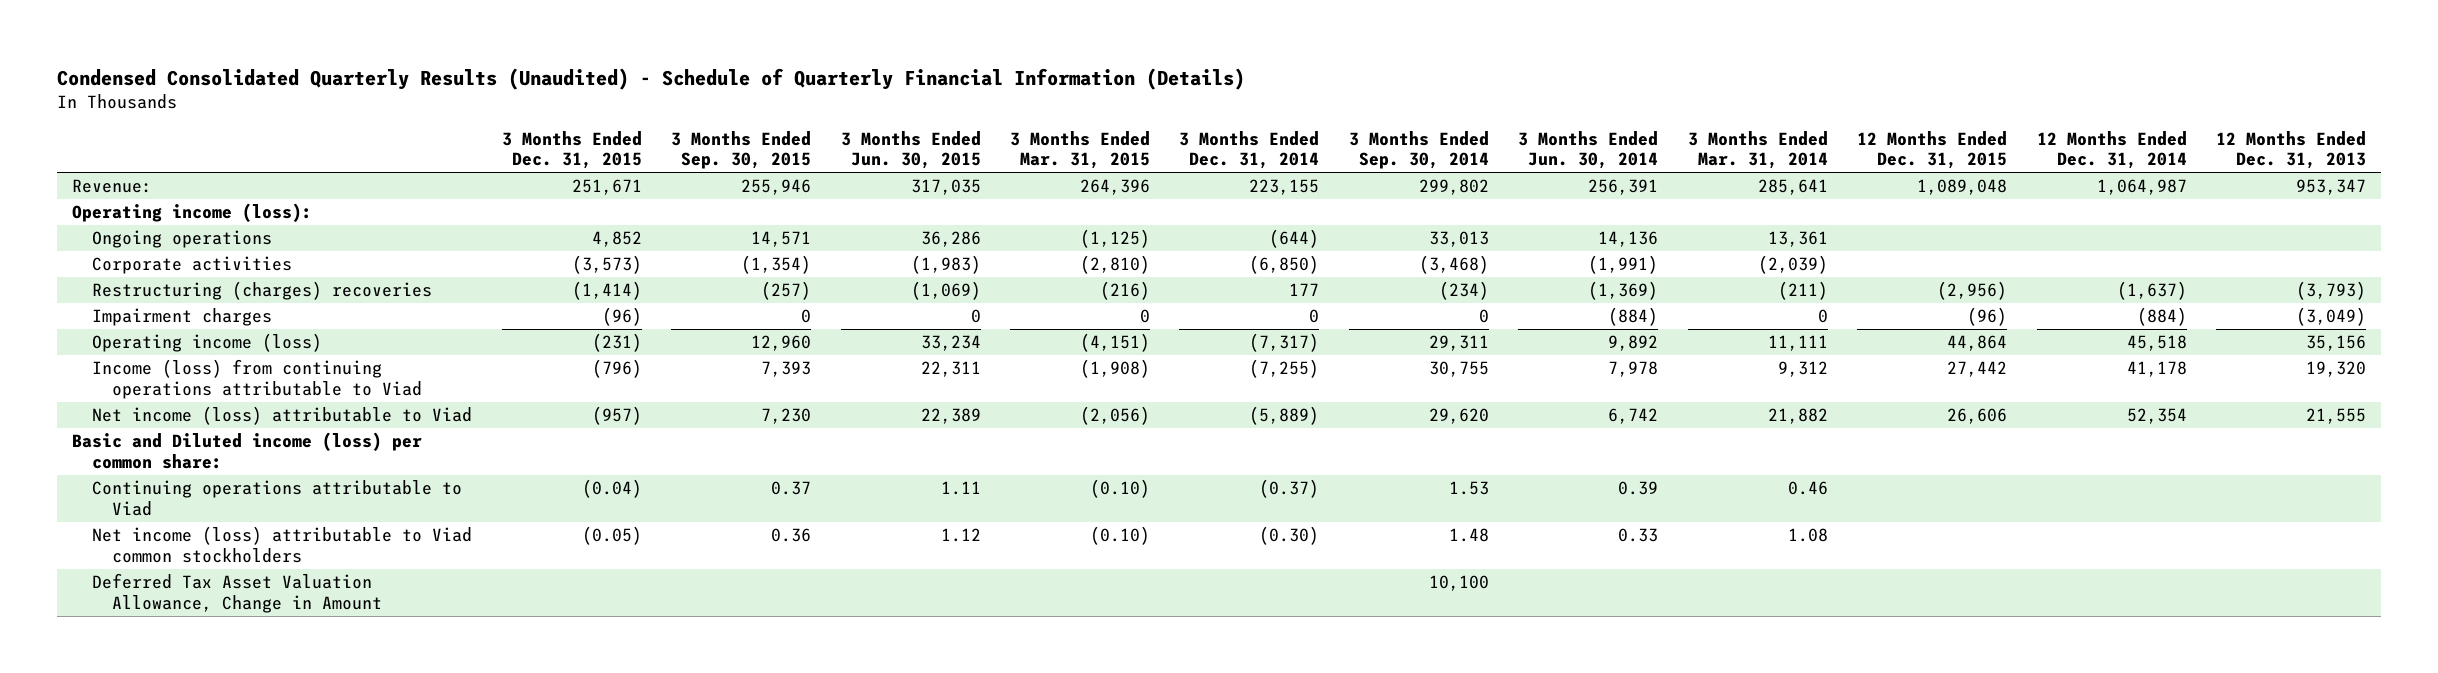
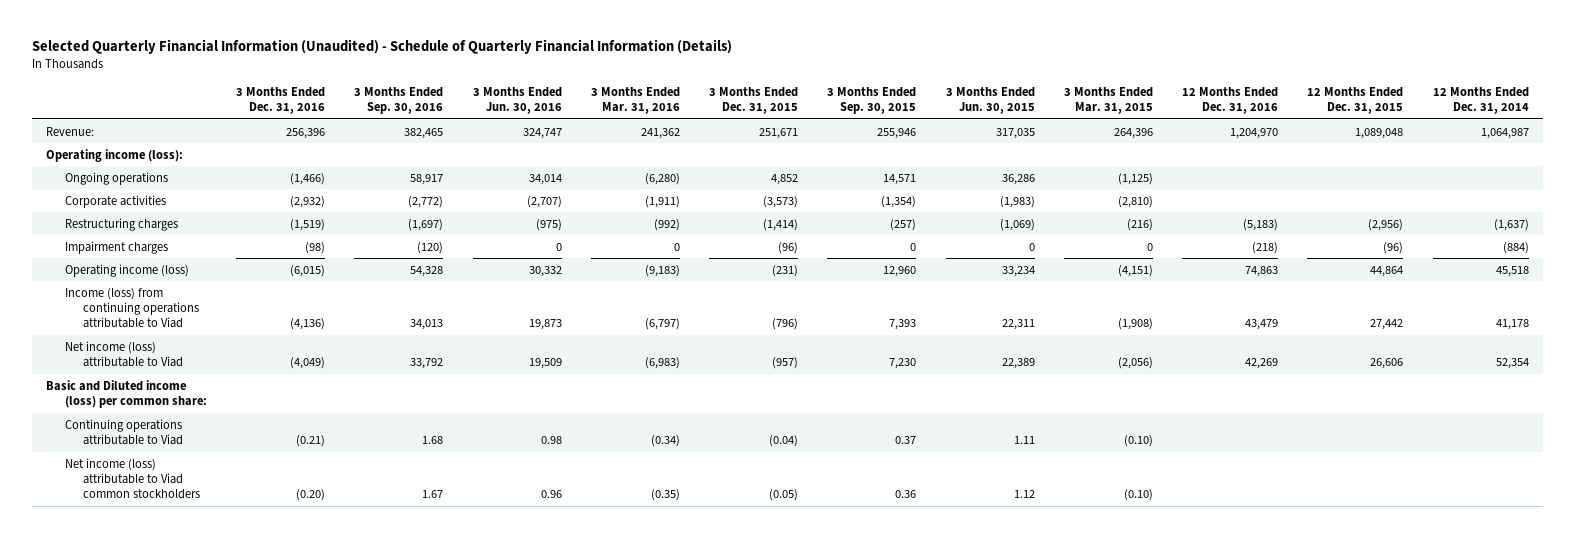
- Condensed Consolidated Quarterly Results (Unaudited) - Schedule of Quarterly Financial Information (Details)
+ Selected Quarterly Financial Information (Unaudited) - Schedule of Quarterly Financial Information (Details)
- | 3 Months Ended Dec. 31, 2015 | 3 Months Ended Sep. 30, 2015 | 3 Months Ended Jun. 30, 2015 | 3 Months Ended Mar. 31, 2015 | 3 Months Ended Dec. 31, 2014 | 3 Months Ended Sep. 30, 2014 | 3 Months Ended Jun. 30, 2014 | 3 Months Ended Mar. 31, 2014 | 12 Months Ended Dec. 31, 2015 | 12 Months Ended Dec. 31, 2014 | 12 Months Ended Dec. 31, 2013
+ | 3 Months Ended Dec. 31, 2016 | 3 Months Ended Sep. 30, 2016 | 3 Months Ended Jun. 30, 2016 | 3 Months Ended Mar. 31, 2016 | 3 Months Ended Dec. 31, 2015 | 3 Months Ended Sep. 30, 2015 | 3 Months Ended Jun. 30, 2015 | 3 Months Ended Mar. 31, 2015 | 12 Months Ended Dec. 31, 2016 | 12 Months Ended Dec. 31, 2015 | 12 Months Ended Dec. 31, 2014
- Restructuring (charges) recoveries | (1,414) | (257) | (1,069) | (216) | 177 | (234) | (1,369) | (211) | (2,956) | (1,637) | (3,793)
+ Restructuring charges | (1,519) | (1,697) | (975) | (992) | (1,414) | (257) | (1,069) | (216) | (5,183) | (2,956) | (1,637)
- Deferred Tax Asset Valuation Allowance, Change in Amount | | | | | | 10,100 | | | | |

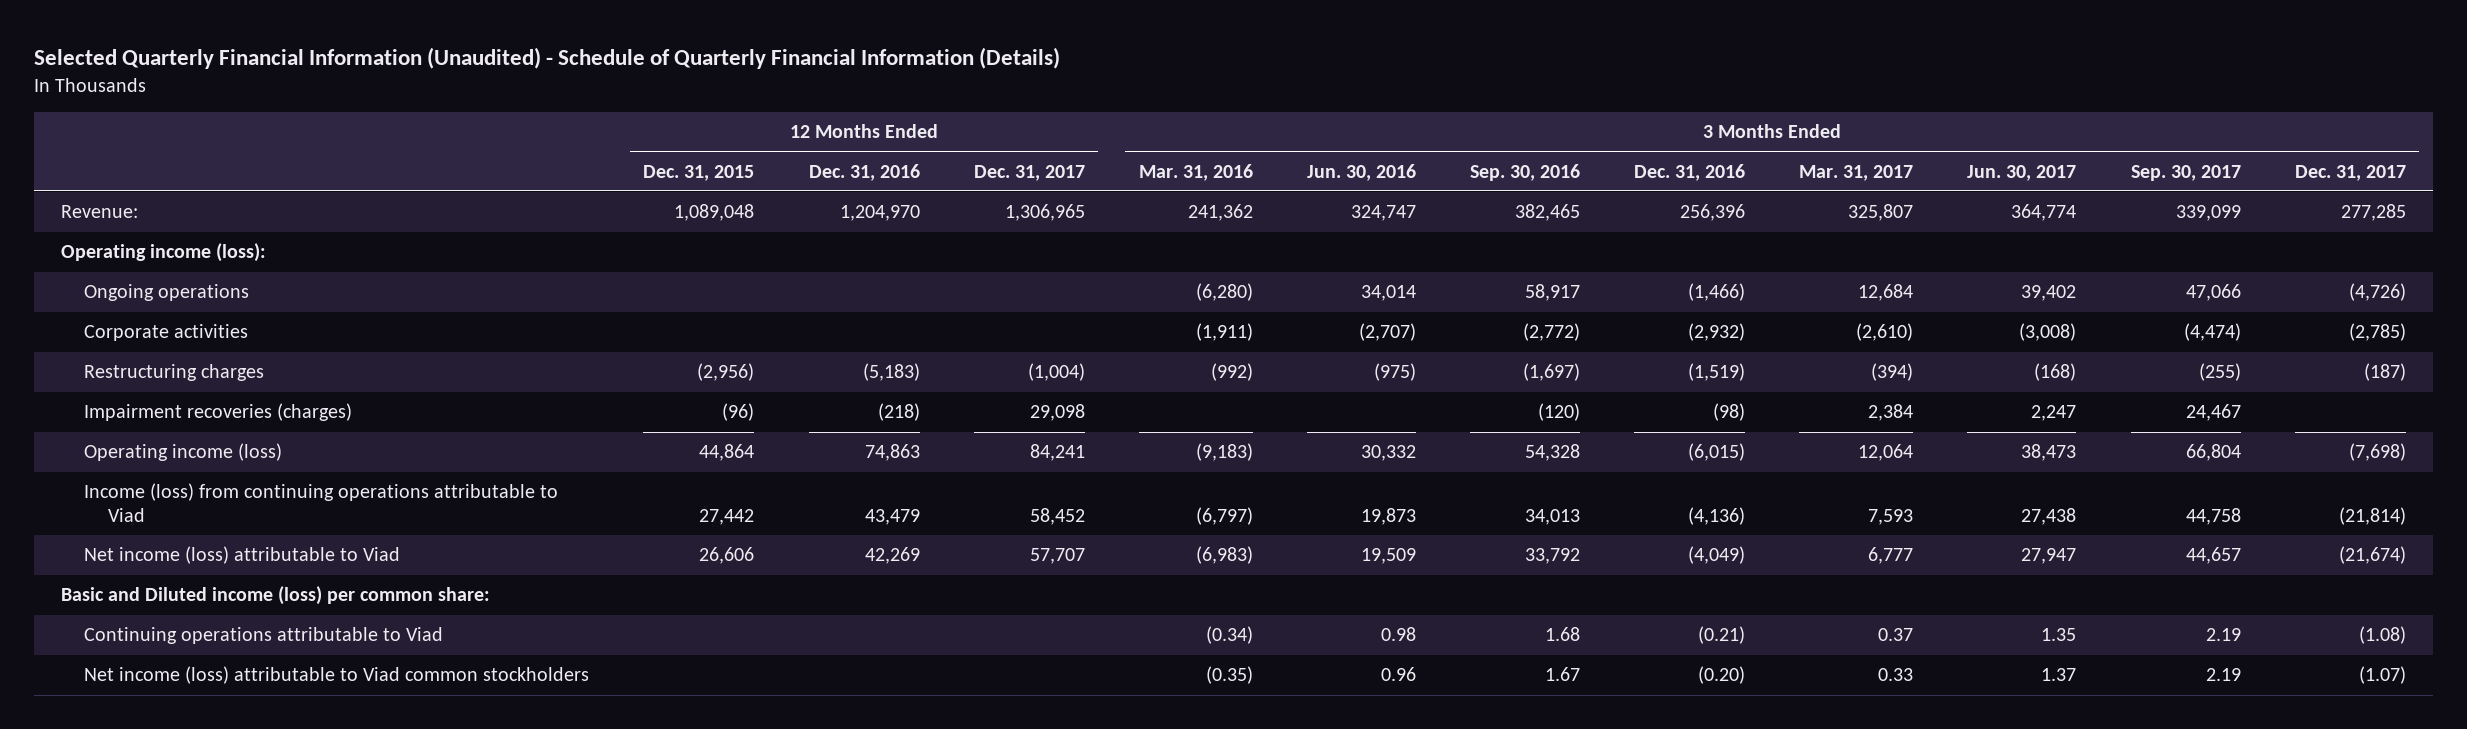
- | 3 Months Ended Dec. 31, 2016 | 3 Months Ended Sep. 30, 2016 | 3 Months Ended Jun. 30, 2016 | 3 Months Ended Mar. 31, 2016 | 3 Months Ended Dec. 31, 2015 | 3 Months Ended Sep. 30, 2015 | 3 Months Ended Jun. 30, 2015 | 3 Months Ended Mar. 31, 2015 | 12 Months Ended Dec. 31, 2016 | 12 Months Ended Dec. 31, 2015 | 12 Months Ended Dec. 31, 2014
+ | 12 Months Ended Dec. 31, 2015 | 12 Months Ended Dec. 31, 2016 | 12 Months Ended Dec. 31, 2017 | 3 Months Ended Mar. 31, 2016 | 3 Months Ended Jun. 30, 2016 | 3 Months Ended Sep. 30, 2016 | 3 Months Ended Dec. 31, 2016 | 3 Months Ended Mar. 31, 2017 | 3 Months Ended Jun. 30, 2017 | 3 Months Ended Sep. 30, 2017 | 3 Months Ended Dec. 31, 2017
- Impairment charges | (98) | (120) | 0 | 0 | (96) | 0 | 0 | 0 | (218) | (96) | (884)
+ Impairment recoveries (charges) | (96) | (218) | 29,098 | | | (120) | (98) | 2,384 | 2,247 | 24,467 |

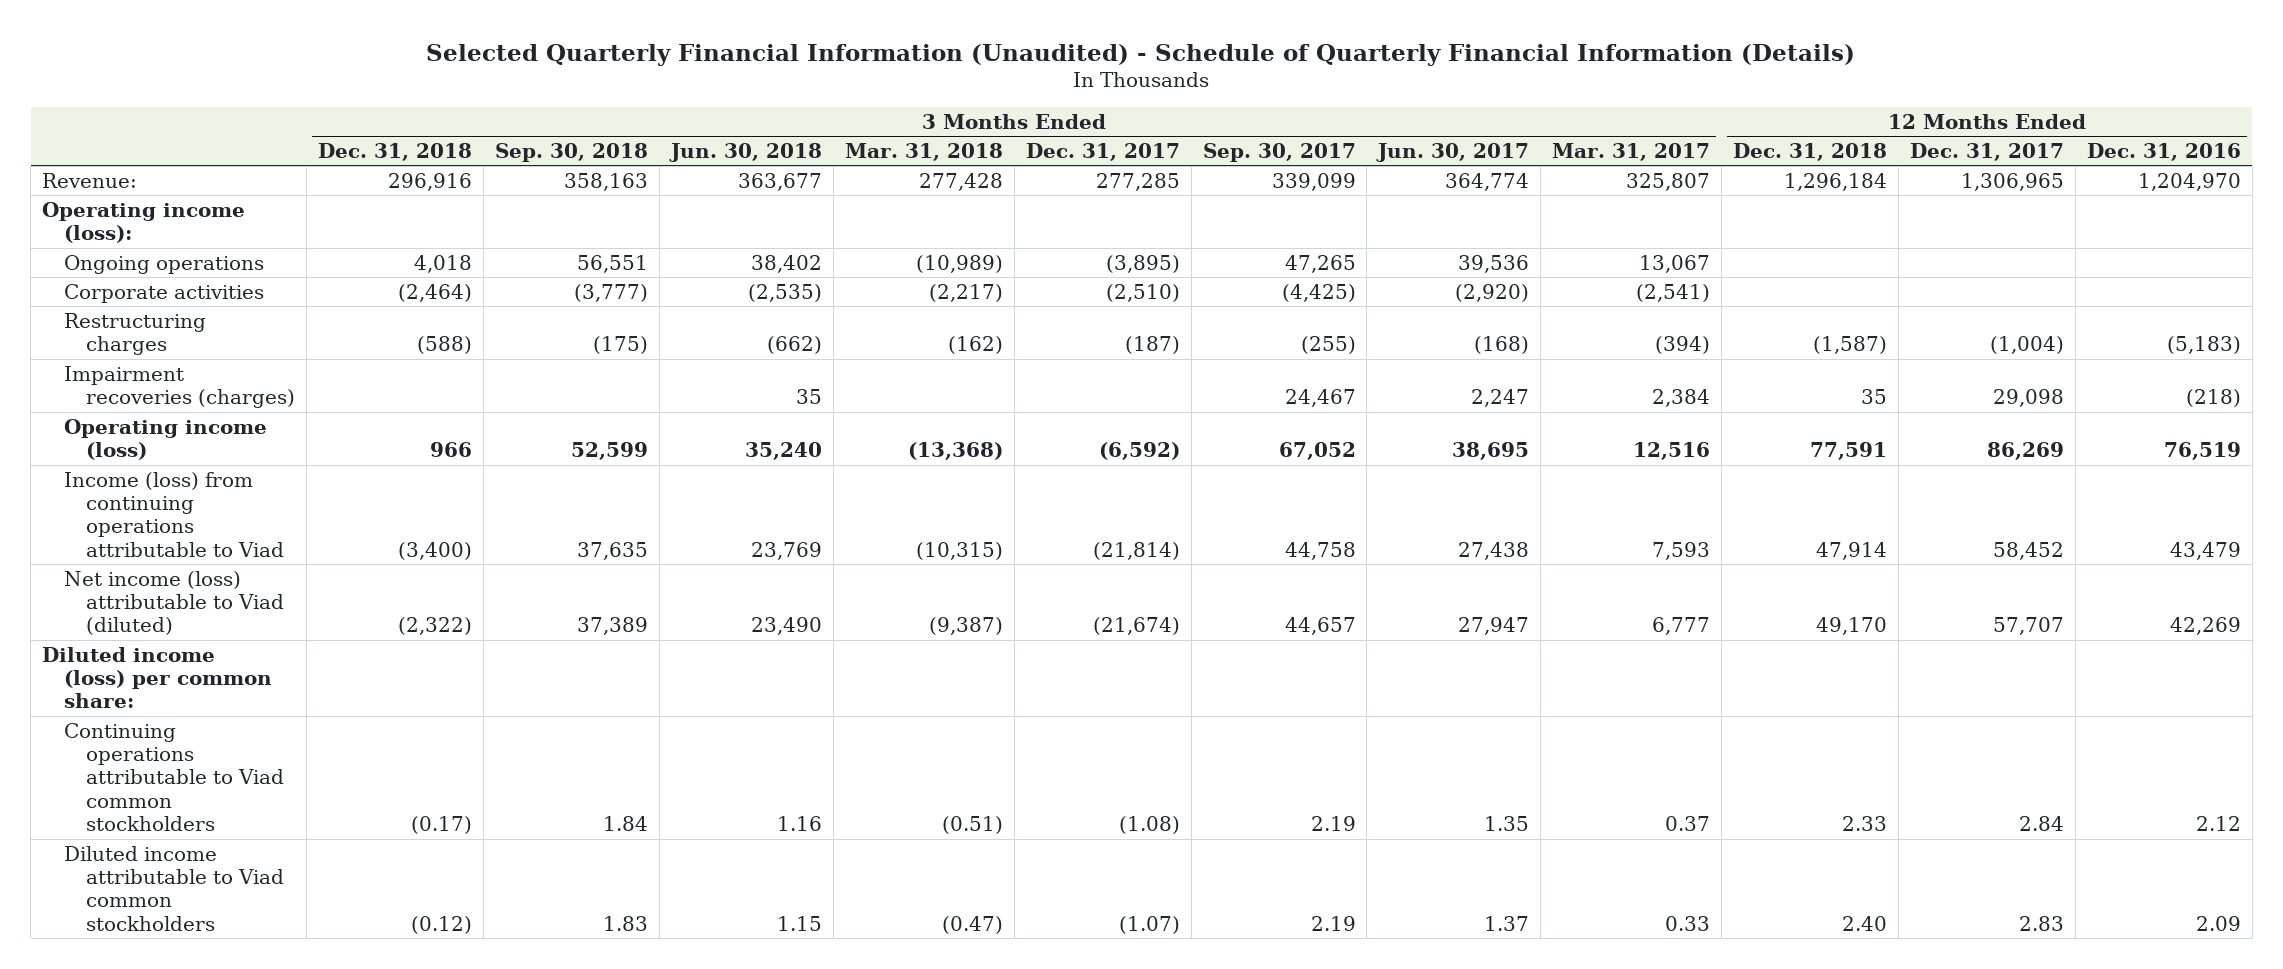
- | 12 Months Ended Dec. 31, 2015 | 12 Months Ended Dec. 31, 2016 | 12 Months Ended Dec. 31, 2017 | 3 Months Ended Mar. 31, 2016 | 3 Months Ended Jun. 30, 2016 | 3 Months Ended Sep. 30, 2016 | 3 Months Ended Dec. 31, 2016 | 3 Months Ended Mar. 31, 2017 | 3 Months Ended Jun. 30, 2017 | 3 Months Ended Sep. 30, 2017 | 3 Months Ended Dec. 31, 2017
+ | 3 Months Ended Dec. 31, 2018 | 3 Months Ended Sep. 30, 2018 | 3 Months Ended Jun. 30, 2018 | 3 Months Ended Mar. 31, 2018 | 3 Months Ended Dec. 31, 2017 | 3 Months Ended Sep. 30, 2017 | 3 Months Ended Jun. 30, 2017 | 3 Months Ended Mar. 31, 2017 | 12 Months Ended Dec. 31, 2018 | 12 Months Ended Dec. 31, 2017 | 12 Months Ended Dec. 31, 2016
- Ongoing operations | | | | (6,280) | 34,014 | 58,917 | (1,466) | 12,684 | 39,402 | 47,066 | (4,726)
- Corporate activities | | | | (1,911) | (2,707) | (2,772) | (2,932) | (2,610) | (3,008) | (4,474) | (2,785)
+ Ongoing operations | 4,018 | 56,551 | 38,402 | (10,989) | (3,895) | 47,265 | 39,536 | 13,067 | | |
+ Corporate activities | (2,464) | (3,777) | (2,535) | (2,217) | (2,510) | (4,425) | (2,920) | (2,541) | | |
- Operating income (loss) | 44,864 | 74,863 | 84,241 | (9,183) | 30,332 | 54,328 | (6,015) | 12,064 | 38,473 | 66,804 | (7,698)
+ Operating income (loss) | 966 | 52,599 | 35,240 | (13,368) | (6,592) | 67,052 | 38,695 | 12,516 | 77,591 | 86,269 | 76,519
- Net income (loss) attributable to Viad | 26,606 | 42,269 | 57,707 | (6,983) | 19,509 | 33,792 | (4,049) | 6,777 | 27,947 | 44,657 | (21,674)
- Basic and Diluted income (loss) per common share:
- Continuing operations attributable to Viad | | | | (0.34) | 0.98 | 1.68 | (0.21) | 0.37 | 1.35 | 2.19 | (1.08)
- Net income (loss) attributable to Viad common stockholders | | | | (0.35) | 0.96 | 1.67 | (0.20) | 0.33 | 1.37 | 2.19 | (1.07)
+ Net income (loss) attributable to Viad (diluted) | (2,322) | 37,389 | 23,490 | (9,387) | (21,674) | 44,657 | 27,947 | 6,777 | 49,170 | 57,707 | 42,269
+ Diluted income (loss) per common share:
+ Continuing operations attributable to Viad common stockholders | (0.17) | 1.84 | 1.16 | (0.51) | (1.08) | 2.19 | 1.35 | 0.37 | 2.33 | 2.84 | 2.12
+ Diluted income attributable to Viad common stockholders | (0.12) | 1.83 | 1.15 | (0.47) | (1.07) | 2.19 | 1.37 | 0.33 | 2.40 | 2.83 | 2.09

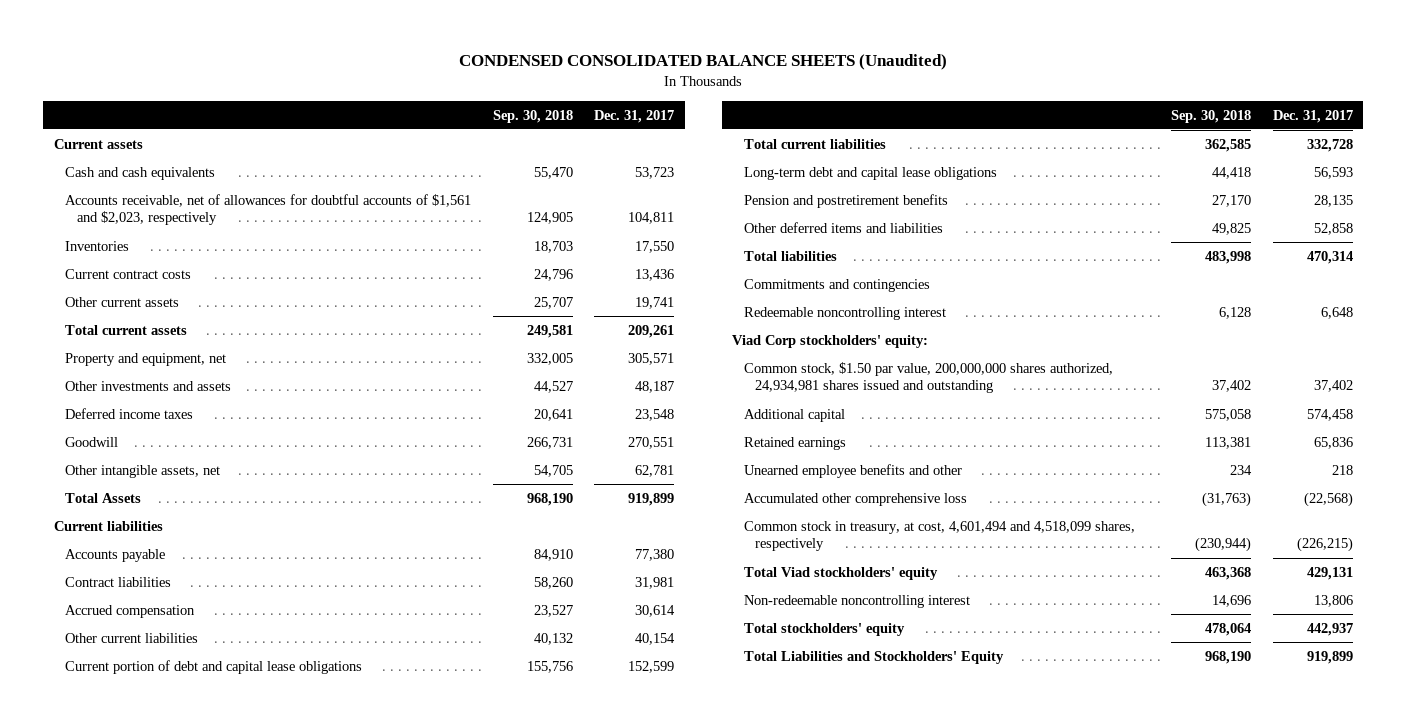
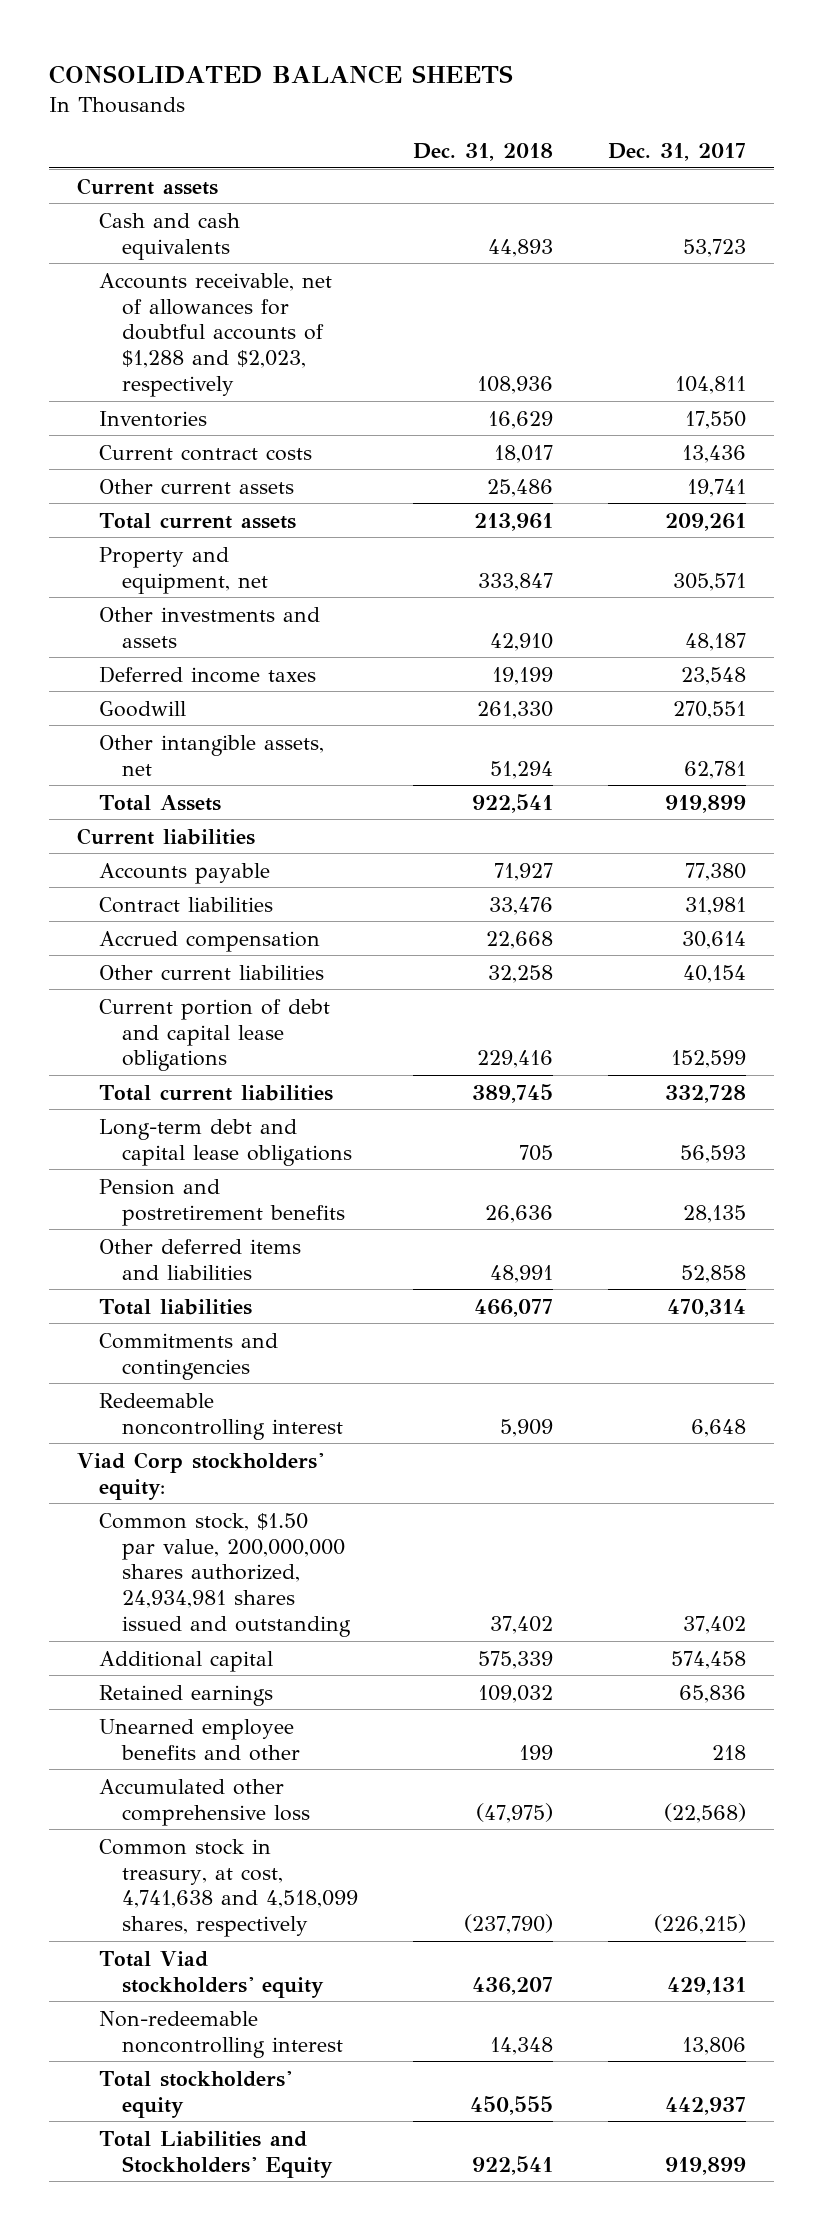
- CONDENSED CONSOLIDATED BALANCE SHEETS (Unaudited)
+ CONSOLIDATED BALANCE SHEETS
- | Sep. 30, 2018 | Dec. 31, 2017
+ | Dec. 31, 2018 | Dec. 31, 2017
- Accounts receivable, net of allowances for doubtful accounts of $1,561 and $2,023, respectively | 124,905 | 104,811
+ Accounts receivable, net of allowances for doubtful accounts of $1,288 and $2,023, respectively | 108,936 | 104,811
- Common stock in treasury, at cost, 4,601,494 and 4,518,099 shares, respectively | (230,944) | (226,215)
+ Common stock in treasury, at cost, 4,741,638 and 4,518,099 shares, respectively | (237,790) | (226,215)

